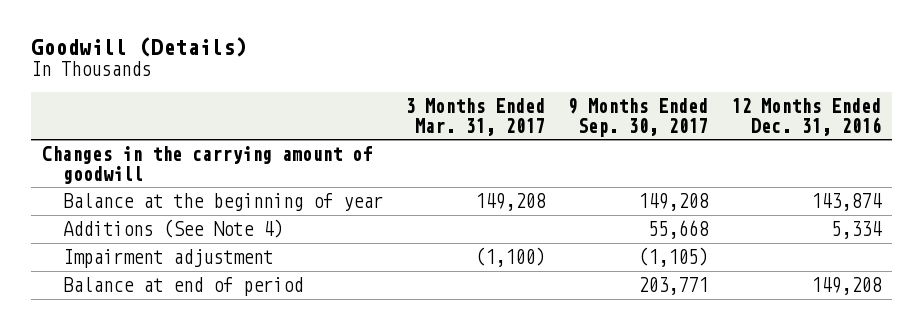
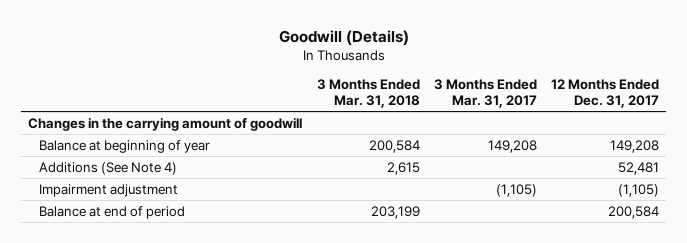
- | 3 Months Ended Mar. 31, 2017 | 9 Months Ended Sep. 30, 2017 | 12 Months Ended Dec. 31, 2016
+ | 3 Months Ended Mar. 31, 2018 | 3 Months Ended Mar. 31, 2017 | 12 Months Ended Dec. 31, 2017
- Balance at the beginning of year | 149,208 | 149,208 | 143,874
+ Balance at beginning of year | 200,584 | 149,208 | 149,208
- Impairment adjustment | (1,100) | (1,105) |
+ Impairment adjustment | | (1,105) | (1,105)

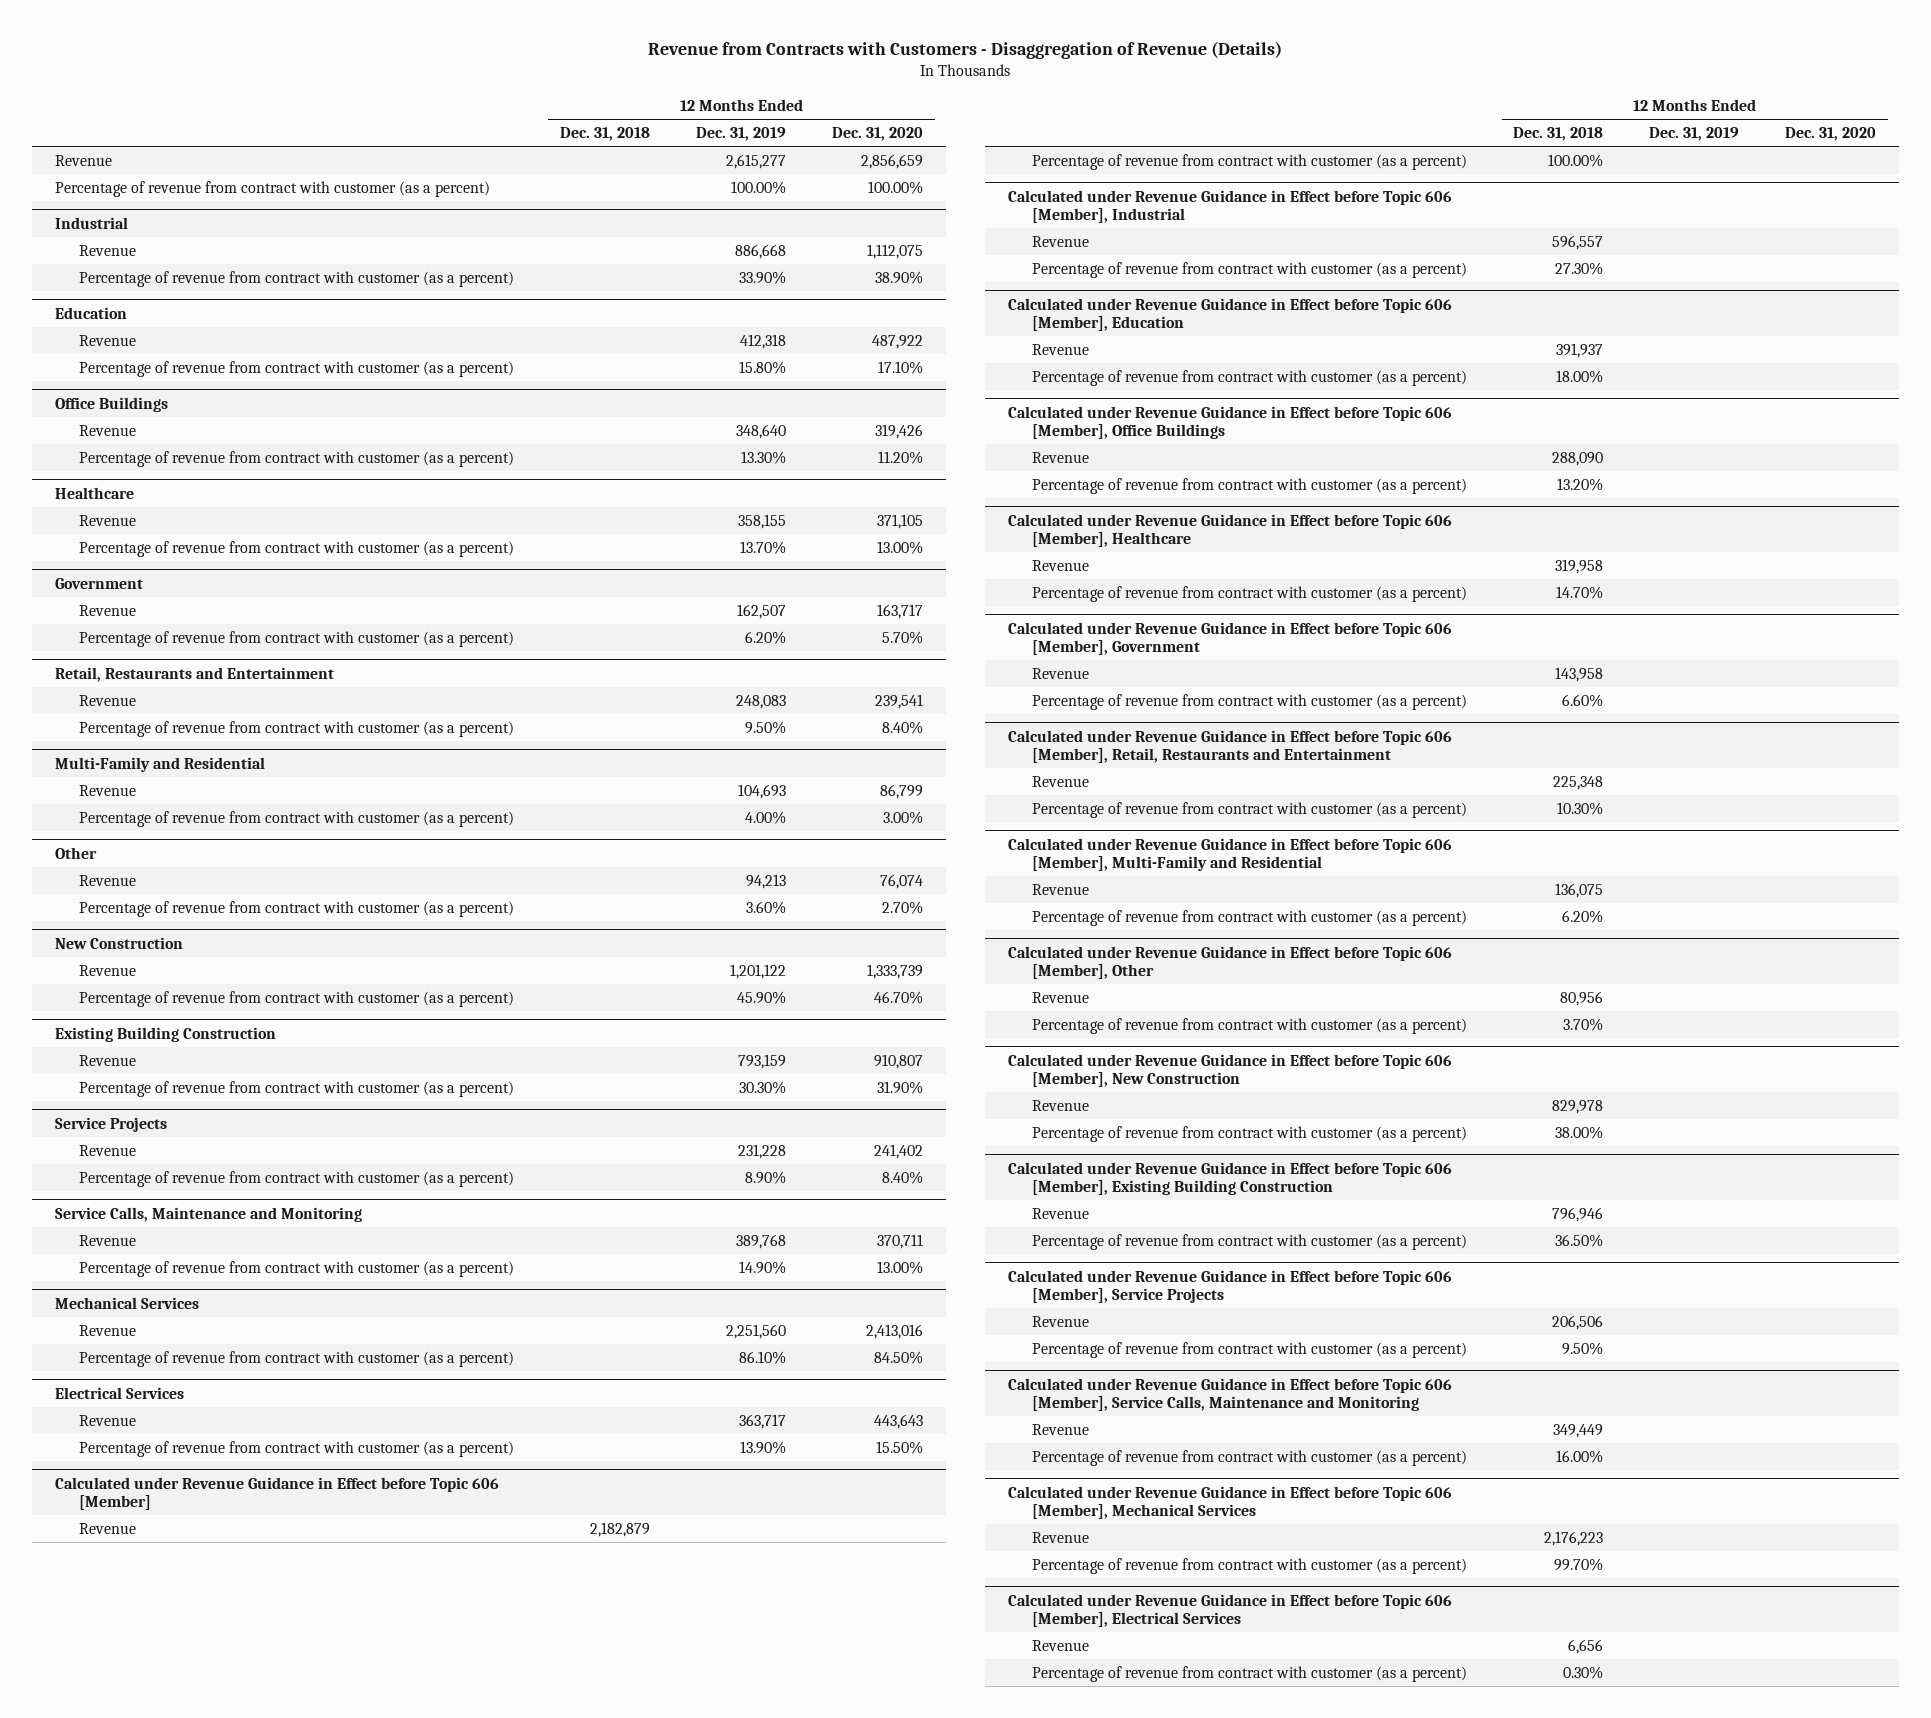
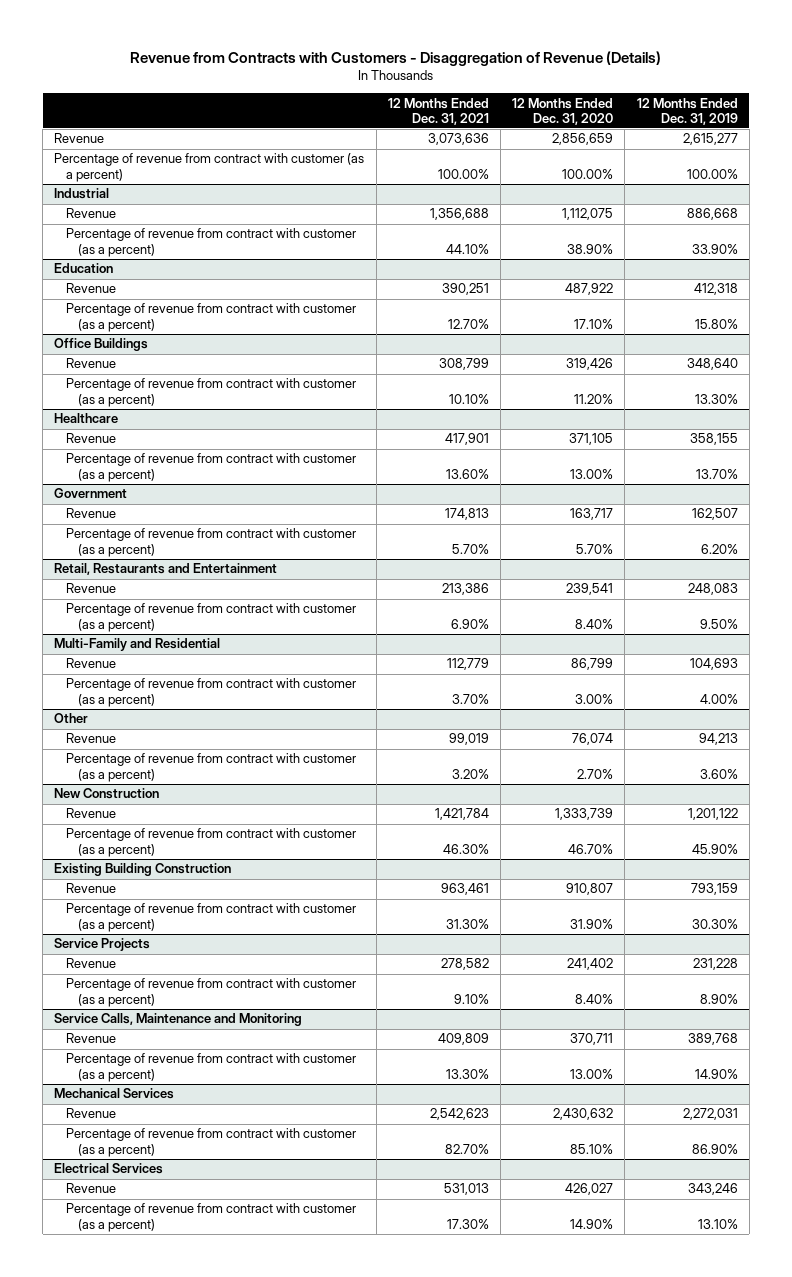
- | 12 Months Ended Dec. 31, 2018 | 12 Months Ended Dec. 31, 2019 | 12 Months Ended Dec. 31, 2020
+ | 12 Months Ended Dec. 31, 2021 | 12 Months Ended Dec. 31, 2020 | 12 Months Ended Dec. 31, 2019
@ Mechanical Services
- Revenue | | 2,251,560 | 2,413,016
- Percentage of revenue from contract with customer (as a percent) | | 86.10% | 84.50%
+ Revenue | 2,542,623 | 2,430,632 | 2,272,031
+ Percentage of revenue from contract with customer (as a percent) | 82.70% | 85.10% | 86.90%
@ Electrical Services
- Revenue | | 363,717 | 443,643
- Percentage of revenue from contract with customer (as a percent) | | 13.90% | 15.50%
- Calculated under Revenue Guidance in Effect before Topic 606 [Member]
- Revenue | 2,182,879 | |
- Percentage of revenue from contract with customer (as a percent) | 100.00% | |
- Calculated under Revenue Guidance in Effect before Topic 606 [Member], Industrial
- Revenue | 596,557 | |
- Percentage of revenue from contract with customer (as a percent) | 27.30% | |
- Calculated under Revenue Guidance in Effect before Topic 606 [Member], Education
- Revenue | 391,937 | |
- Percentage of revenue from contract with customer (as a percent) | 18.00% | |
- Calculated under Revenue Guidance in Effect before Topic 606 [Member], Office Buildings
- Revenue | 288,090 | |
- Percentage of revenue from contract with customer (as a percent) | 13.20% | |
- Calculated under Revenue Guidance in Effect before Topic 606 [Member], Healthcare
- Revenue | 319,958 | |
- Percentage of revenue from contract with customer (as a percent) | 14.70% | |
- Calculated under Revenue Guidance in Effect before Topic 606 [Member], Government
- Revenue | 143,958 | |
- Percentage of revenue from contract with customer (as a percent) | 6.60% | |
- Calculated under Revenue Guidance in Effect before Topic 606 [Member], Retail, Restaurants and Entertainment
- Revenue | 225,348 | |
- Percentage of revenue from contract with customer (as a percent) | 10.30% | |
- Calculated under Revenue Guidance in Effect before Topic 606 [Member], Multi-Family and Residential
- Revenue | 136,075 | |
- Percentage of revenue from contract with customer (as a percent) | 6.20% | |
- Calculated under Revenue Guidance in Effect before Topic 606 [Member], Other
- Revenue | 80,956 | |
- Percentage of revenue from contract with customer (as a percent) | 3.70% | |
- Calculated under Revenue Guidance in Effect before Topic 606 [Member], New Construction
- Revenue | 829,978 | |
- Percentage of revenue from contract with customer (as a percent) | 38.00% | |
- Calculated under Revenue Guidance in Effect before Topic 606 [Member], Existing Building Construction
- Revenue | 796,946 | |
- Percentage of revenue from contract with customer (as a percent) | 36.50% | |
- Calculated under Revenue Guidance in Effect before Topic 606 [Member], Service Projects
- Revenue | 206,506 | |
- Percentage of revenue from contract with customer (as a percent) | 9.50% | |
- Calculated under Revenue Guidance in Effect before Topic 606 [Member], Service Calls, Maintenance and Monitoring
- Revenue | 349,449 | |
- Percentage of revenue from contract with customer (as a percent) | 16.00% | |
- Calculated under Revenue Guidance in Effect before Topic 606 [Member], Mechanical Services
- Revenue | 2,176,223 | |
- Percentage of revenue from contract with customer (as a percent) | 99.70% | |
- Calculated under Revenue Guidance in Effect before Topic 606 [Member], Electrical Services
- Revenue | 6,656 | |
- Percentage of revenue from contract with customer (as a percent) | 0.30% | |
@ Electrical Services
+ Revenue | 531,013 | 426,027 | 343,246
+ Percentage of revenue from contract with customer (as a percent) | 17.30% | 14.90% | 13.10%

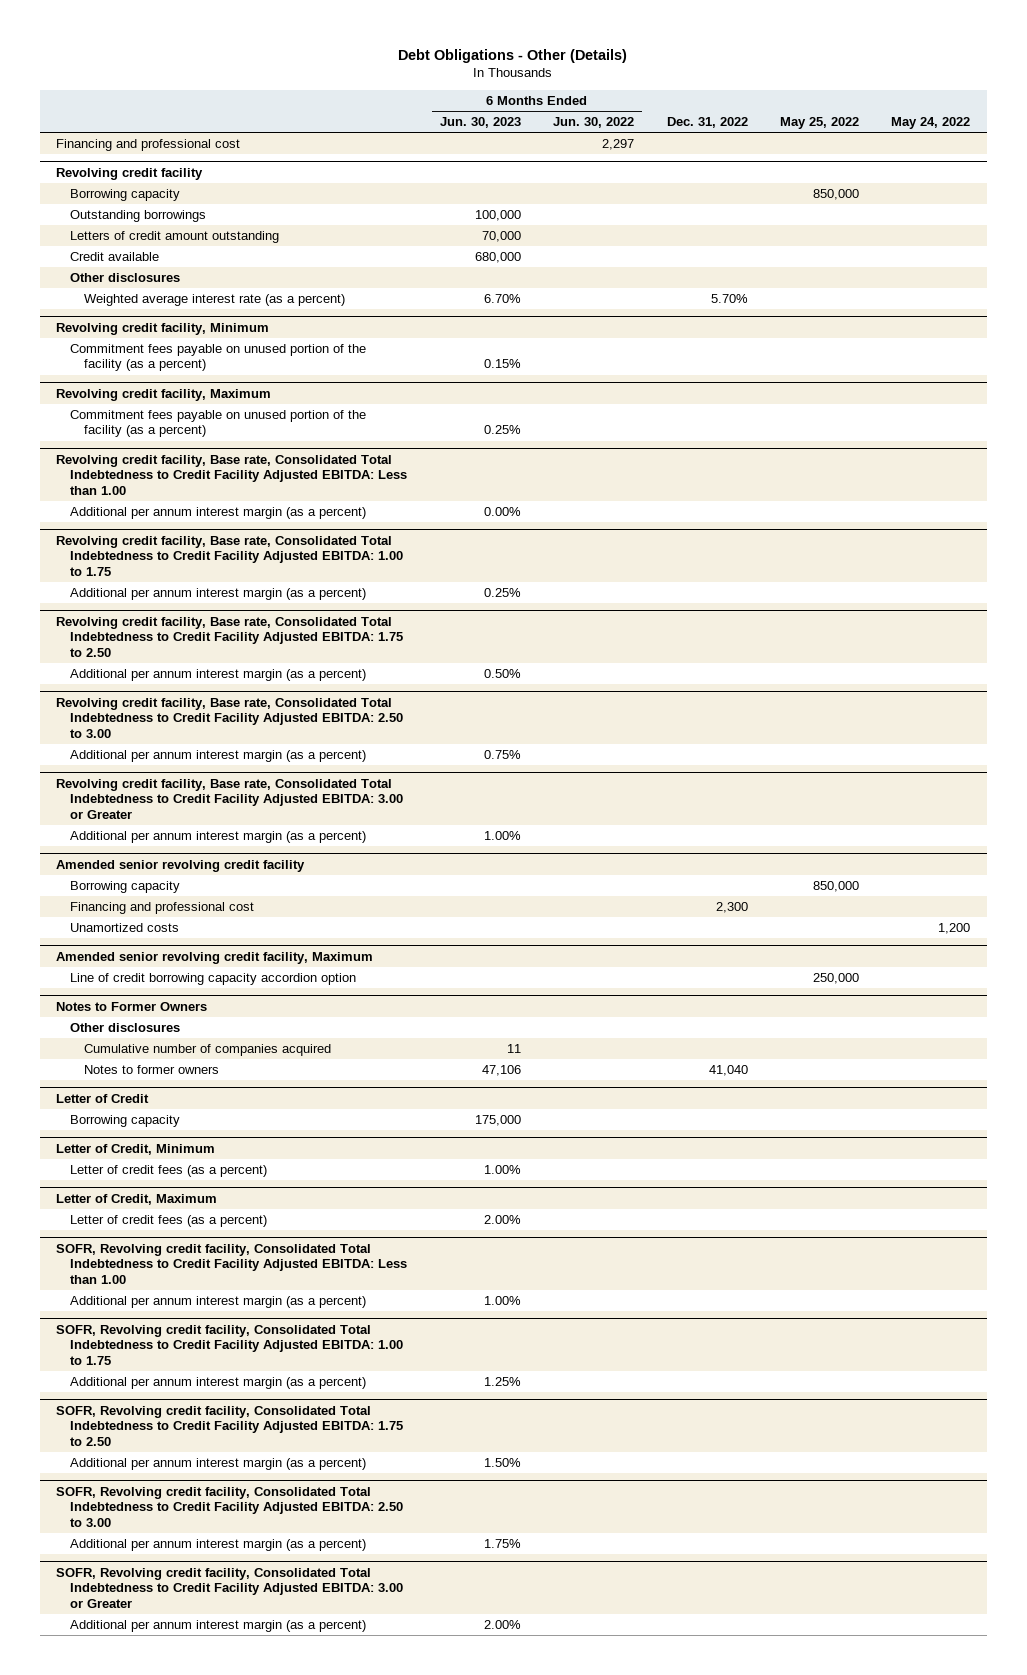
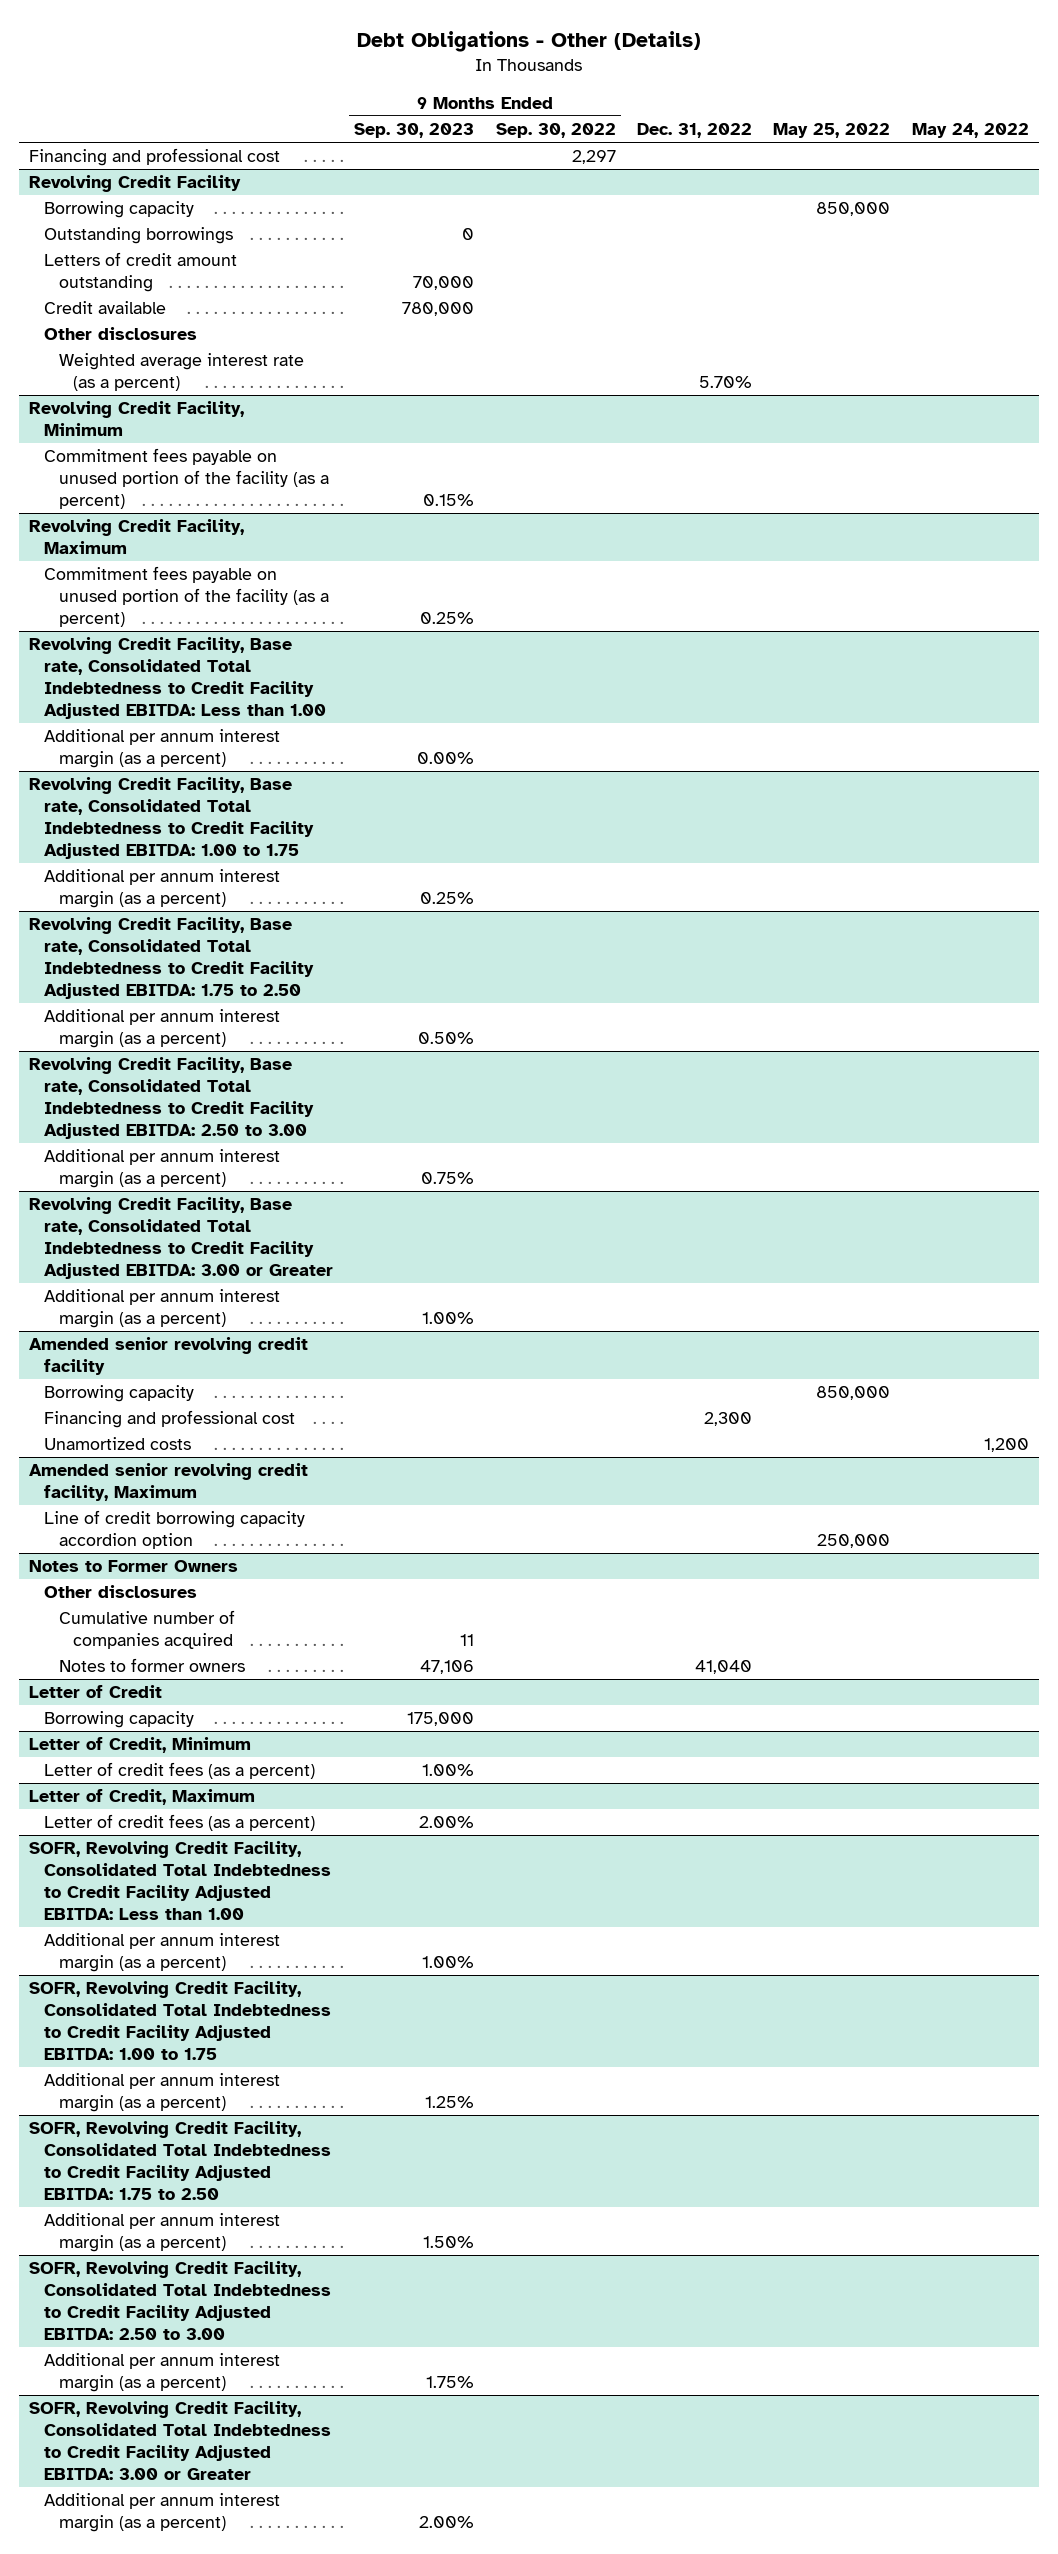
- | 6 Months Ended Jun. 30, 2023 | 6 Months Ended Jun. 30, 2022 | Dec. 31, 2022 | May 25, 2022 | May 24, 2022
+ | 9 Months Ended Sep. 30, 2023 | 9 Months Ended Sep. 30, 2022 | Dec. 31, 2022 | May 25, 2022 | May 24, 2022
- Revolving credit facility
+ Revolving Credit Facility
- Revolving credit facility, Minimum
+ Revolving Credit Facility, Minimum
- Revolving credit facility, Maximum
+ Revolving Credit Facility, Maximum
- Revolving credit facility, Base rate, Consolidated Total Indebtedness to Credit Facility Adjusted EBITDA: Less than 1.00
+ Revolving Credit Facility, Base rate, Consolidated Total Indebtedness to Credit Facility Adjusted EBITDA: Less than 1.00
- Revolving credit facility, Base rate, Consolidated Total Indebtedness to Credit Facility Adjusted EBITDA: 1.00 to 1.75
+ Revolving Credit Facility, Base rate, Consolidated Total Indebtedness to Credit Facility Adjusted EBITDA: 1.00 to 1.75
- Revolving credit facility, Base rate, Consolidated Total Indebtedness to Credit Facility Adjusted EBITDA: 1.75 to 2.50
+ Revolving Credit Facility, Base rate, Consolidated Total Indebtedness to Credit Facility Adjusted EBITDA: 1.75 to 2.50
- Revolving credit facility, Base rate, Consolidated Total Indebtedness to Credit Facility Adjusted EBITDA: 2.50 to 3.00
+ Revolving Credit Facility, Base rate, Consolidated Total Indebtedness to Credit Facility Adjusted EBITDA: 2.50 to 3.00
- Revolving credit facility, Base rate, Consolidated Total Indebtedness to Credit Facility Adjusted EBITDA: 3.00 or Greater
+ Revolving Credit Facility, Base rate, Consolidated Total Indebtedness to Credit Facility Adjusted EBITDA: 3.00 or Greater
- SOFR, Revolving credit facility, Consolidated Total Indebtedness to Credit Facility Adjusted EBITDA: Less than 1.00
+ SOFR, Revolving Credit Facility, Consolidated Total Indebtedness to Credit Facility Adjusted EBITDA: Less than 1.00
- SOFR, Revolving credit facility, Consolidated Total Indebtedness to Credit Facility Adjusted EBITDA: 1.00 to 1.75
+ SOFR, Revolving Credit Facility, Consolidated Total Indebtedness to Credit Facility Adjusted EBITDA: 1.00 to 1.75
- SOFR, Revolving credit facility, Consolidated Total Indebtedness to Credit Facility Adjusted EBITDA: 1.75 to 2.50
+ SOFR, Revolving Credit Facility, Consolidated Total Indebtedness to Credit Facility Adjusted EBITDA: 1.75 to 2.50
- SOFR, Revolving credit facility, Consolidated Total Indebtedness to Credit Facility Adjusted EBITDA: 2.50 to 3.00
+ SOFR, Revolving Credit Facility, Consolidated Total Indebtedness to Credit Facility Adjusted EBITDA: 2.50 to 3.00
- SOFR, Revolving credit facility, Consolidated Total Indebtedness to Credit Facility Adjusted EBITDA: 3.00 or Greater
+ SOFR, Revolving Credit Facility, Consolidated Total Indebtedness to Credit Facility Adjusted EBITDA: 3.00 or Greater

